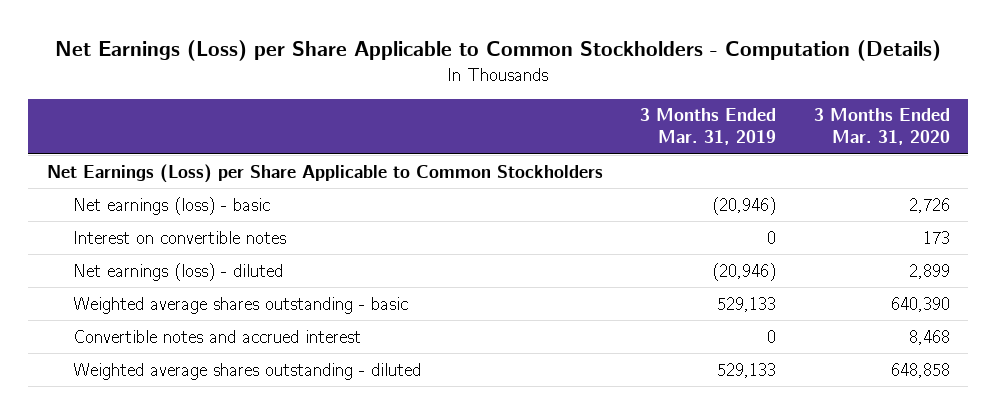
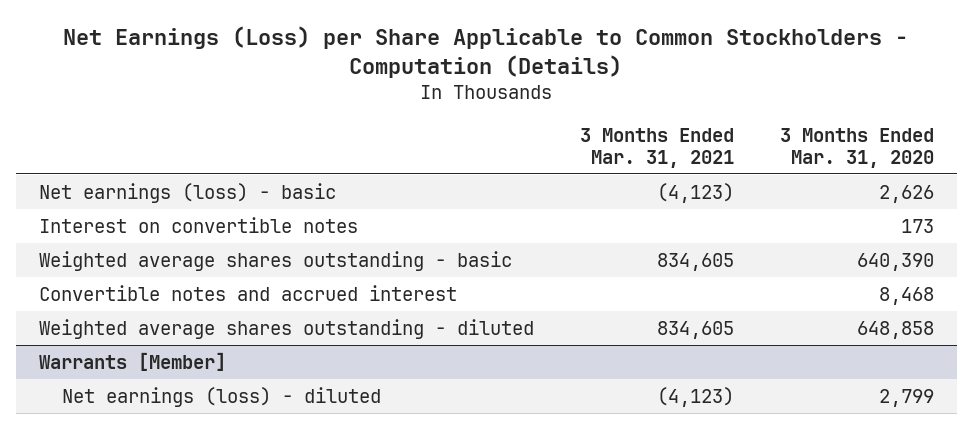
- | 3 Months Ended Mar. 31, 2019 | 3 Months Ended Mar. 31, 2020
+ | 3 Months Ended Mar. 31, 2021 | 3 Months Ended Mar. 31, 2020
- Net Earnings (Loss) per Share Applicable to Common Stockholders
- Net earnings (loss) - basic | (20,946) | 2,726
+ Net earnings (loss) - basic | (4,123) | 2,626
- Net earnings (loss) - diluted | (20,946) | 2,899
+ Warrants [Member]
+ Net earnings (loss) - diluted | (4,123) | 2,799

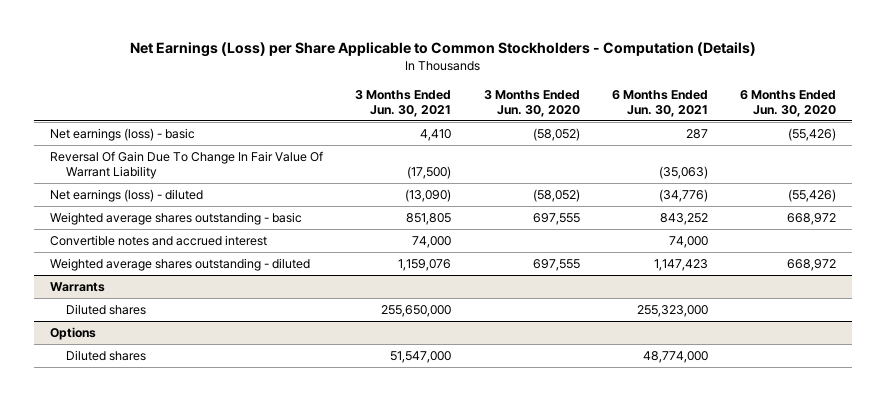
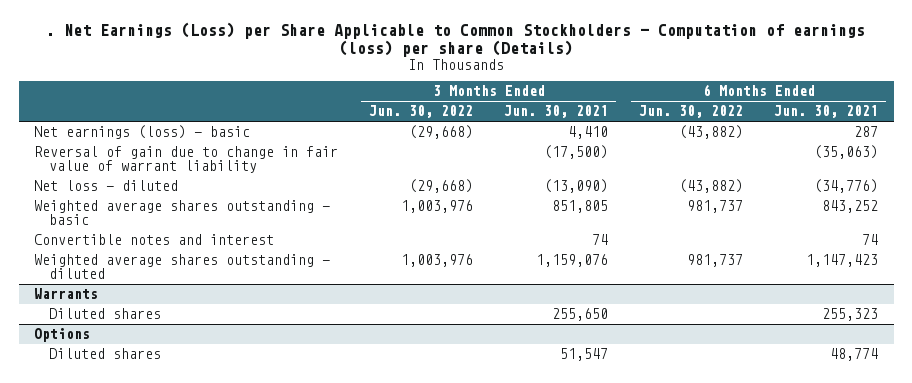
- Net Earnings (Loss) per Share Applicable to Common Stockholders - Computation (Details)
+ . Net Earnings (Loss) per Share Applicable to Common Stockholders - Computation of earnings (loss) per share (Details)
- | 3 Months Ended Jun. 30, 2021 | 3 Months Ended Jun. 30, 2020 | 6 Months Ended Jun. 30, 2021 | 6 Months Ended Jun. 30, 2020
+ | 3 Months Ended Jun. 30, 2022 | 3 Months Ended Jun. 30, 2021 | 6 Months Ended Jun. 30, 2022 | 6 Months Ended Jun. 30, 2021
- Reversal Of Gain Due To Change In Fair Value Of Warrant Liability | (17,500) | | (35,063) |
- Net earnings (loss) - diluted | (13,090) | (58,052) | (34,776) | (55,426)
+ Reversal of gain due to change in fair value of warrant liability | | (17,500) | | (35,063)
+ Net loss - diluted | (29,668) | (13,090) | (43,882) | (34,776)
- Convertible notes and accrued interest | 74,000 | | 74,000 |
+ Convertible notes and interest | | 74 | | 74
@ Warrants
- Diluted shares | 255,650,000 | | 255,323,000 |
+ Diluted shares | | 255,650 | | 255,323
@ Options
- Diluted shares | 51,547,000 | | 48,774,000 |
+ Diluted shares | | 51,547 | | 48,774

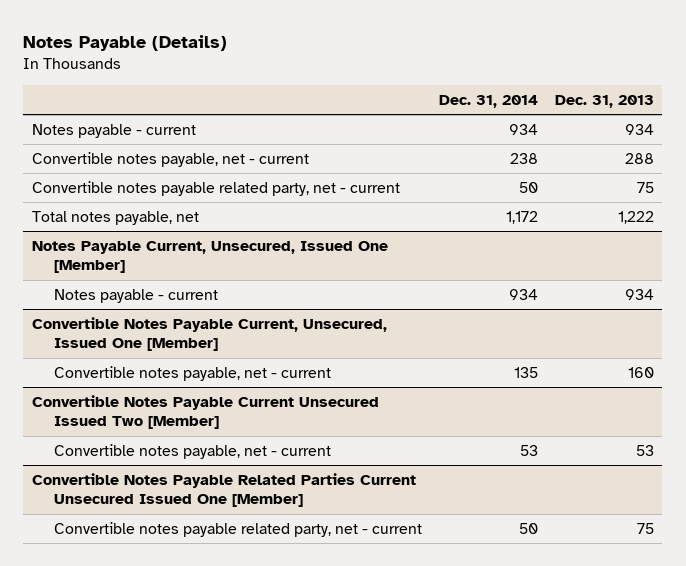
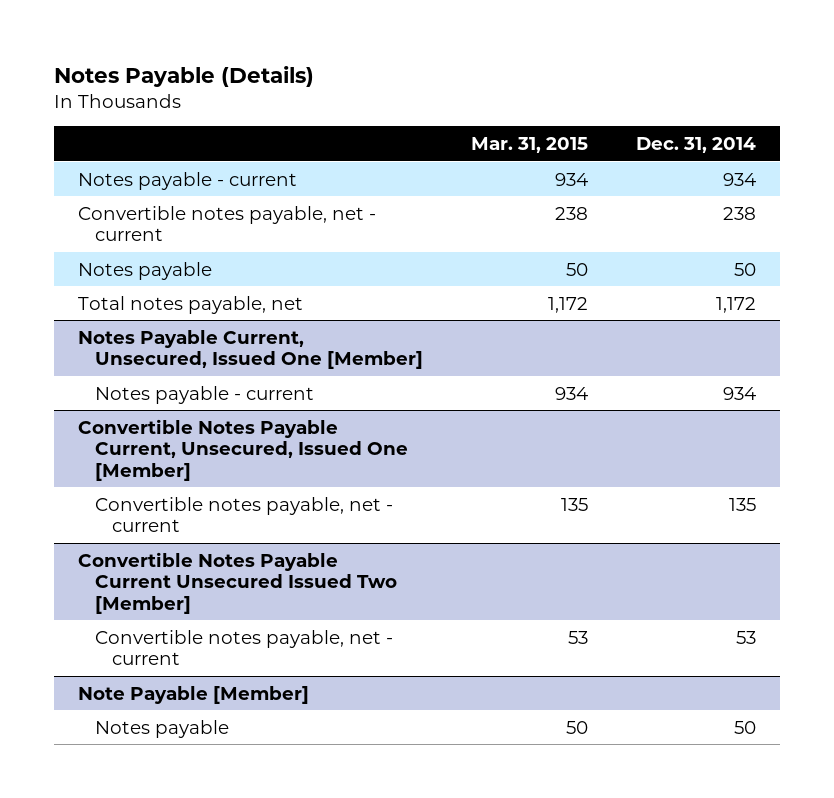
- | Dec. 31, 2014 | Dec. 31, 2013
+ | Mar. 31, 2015 | Dec. 31, 2014
- Convertible notes payable related party, net - current | 50 | 75
+ Notes payable | 50 | 50
- Convertible Notes Payable Related Parties Current Unsecured Issued One [Member]
- Convertible notes payable related party, net - current | 50 | 75
+ Note Payable [Member]
+ Notes payable | 50 | 50

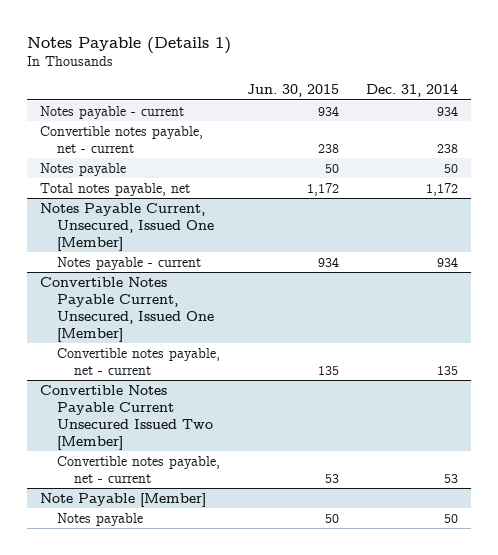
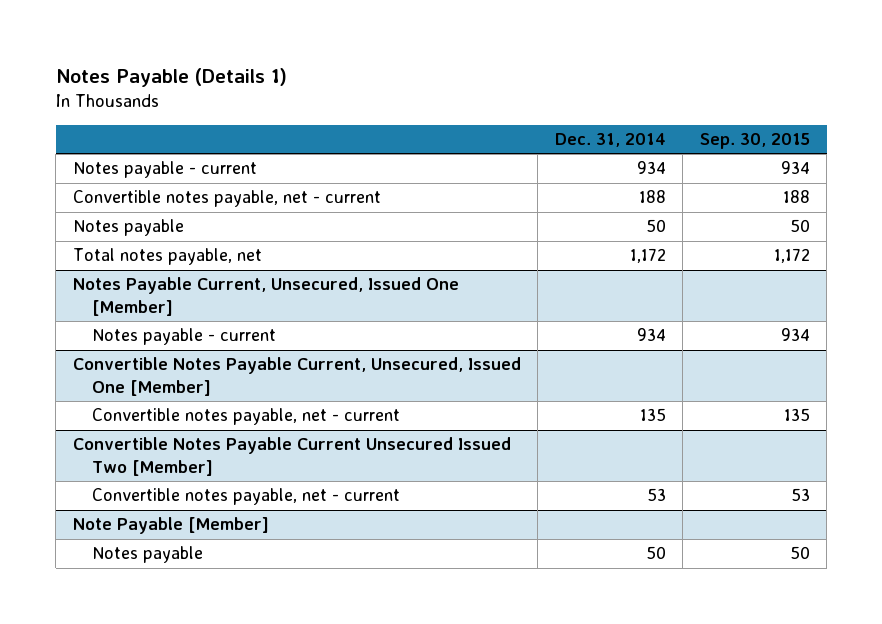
- | Jun. 30, 2015 | Dec. 31, 2014
+ | Dec. 31, 2014 | Sep. 30, 2015
- Convertible notes payable, net - current | 238 | 238
+ Convertible notes payable, net - current | 188 | 188

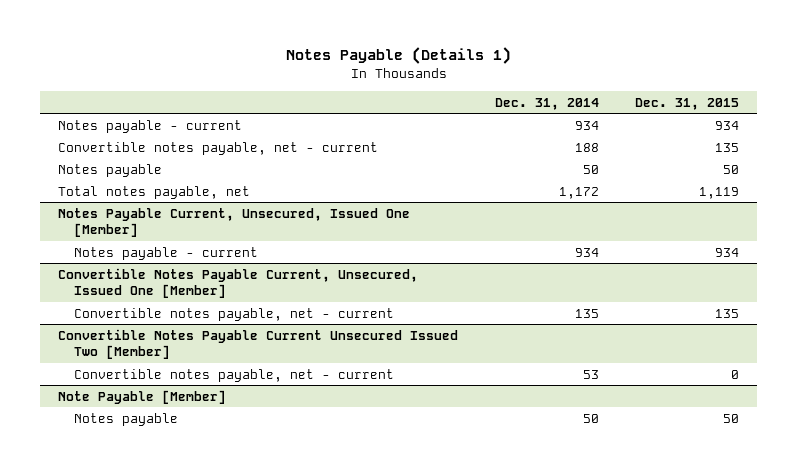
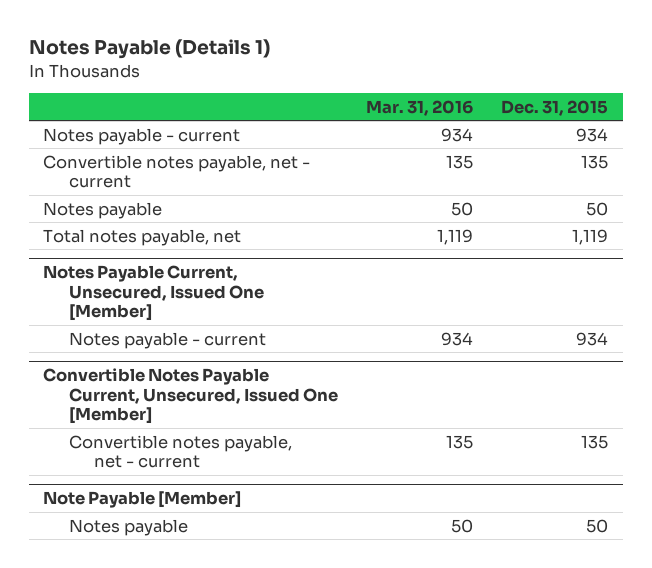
- | Dec. 31, 2014 | Dec. 31, 2015
+ | Mar. 31, 2016 | Dec. 31, 2015
- Convertible Notes Payable Current Unsecured Issued Two [Member]
- Convertible notes payable, net - current | 53 | 0

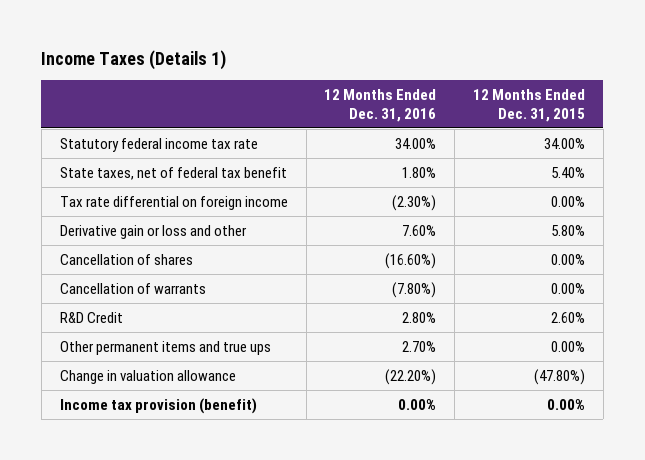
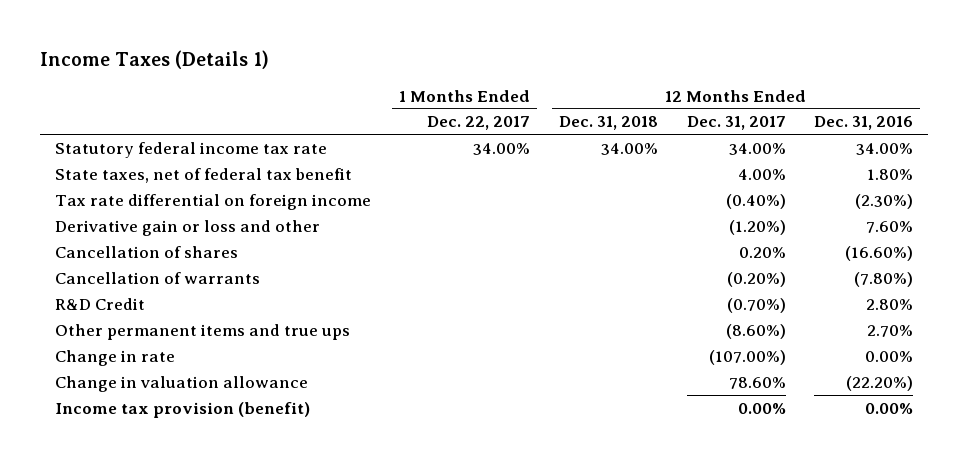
- | 12 Months Ended Dec. 31, 2016 | 12 Months Ended Dec. 31, 2015
+ | 1 Months Ended Dec. 22, 2017 | 12 Months Ended Dec. 31, 2018 | 12 Months Ended Dec. 31, 2017 | 12 Months Ended Dec. 31, 2016
+ Change in rate | | | (107.00%) | 0.00%

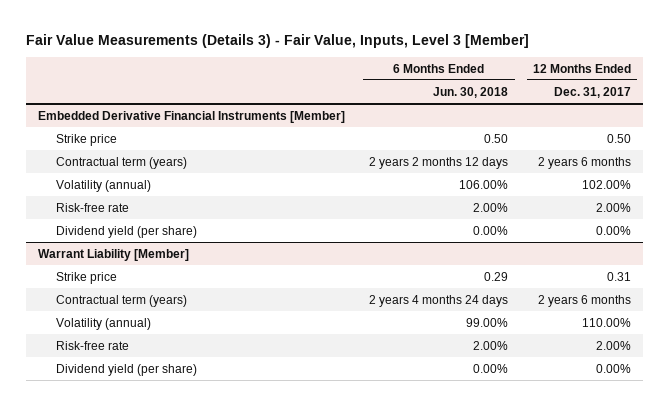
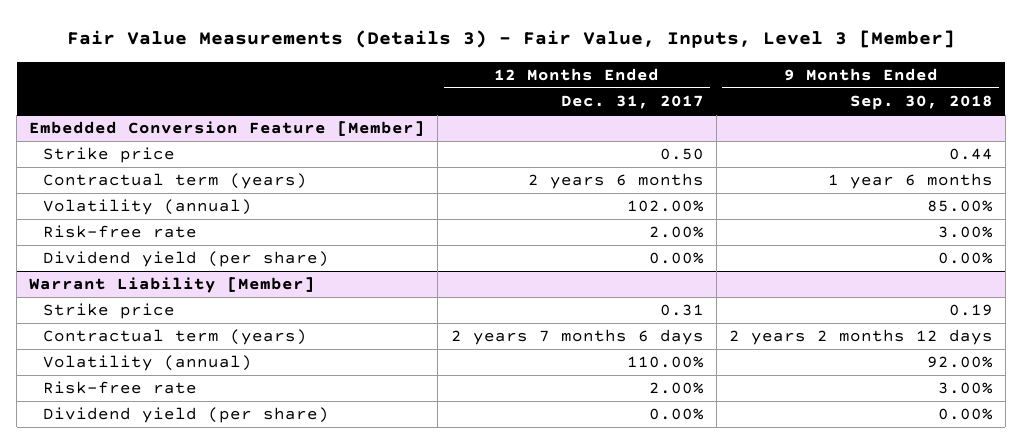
- | 6 Months Ended Jun. 30, 2018 | 12 Months Ended Dec. 31, 2017
+ | 12 Months Ended Dec. 31, 2017 | 9 Months Ended Sep. 30, 2018
- Embedded Derivative Financial Instruments [Member]
+ Embedded Conversion Feature [Member]
@ Warrant Liability [Member]
- Contractual term (years) | 2 years 4 months 24 days | 2 years 6 months
+ Contractual term (years) | 2 years 7 months 6 days | 2 years 2 months 12 days

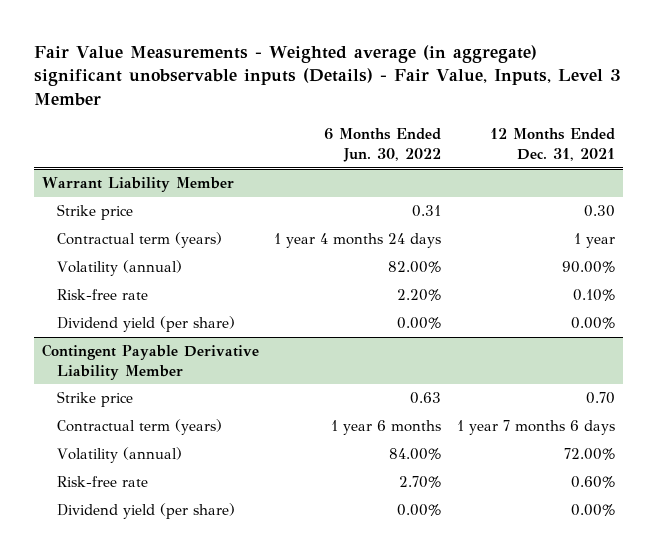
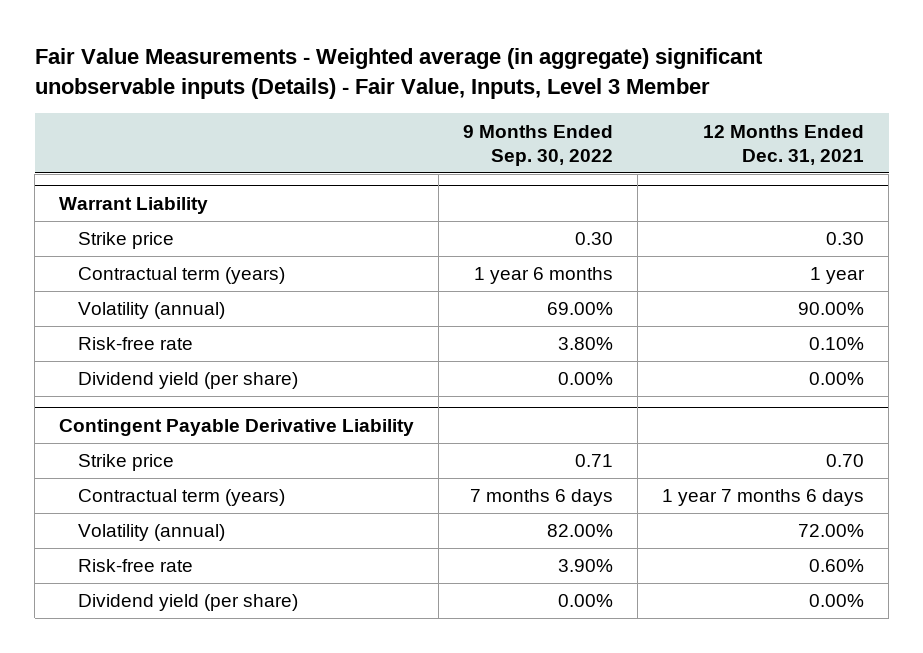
- | 6 Months Ended Jun. 30, 2022 | 12 Months Ended Dec. 31, 2021
+ | 9 Months Ended Sep. 30, 2022 | 12 Months Ended Dec. 31, 2021
- Warrant Liability Member
+ Warrant Liability
- Contingent Payable Derivative Liability Member
+ Contingent Payable Derivative Liability

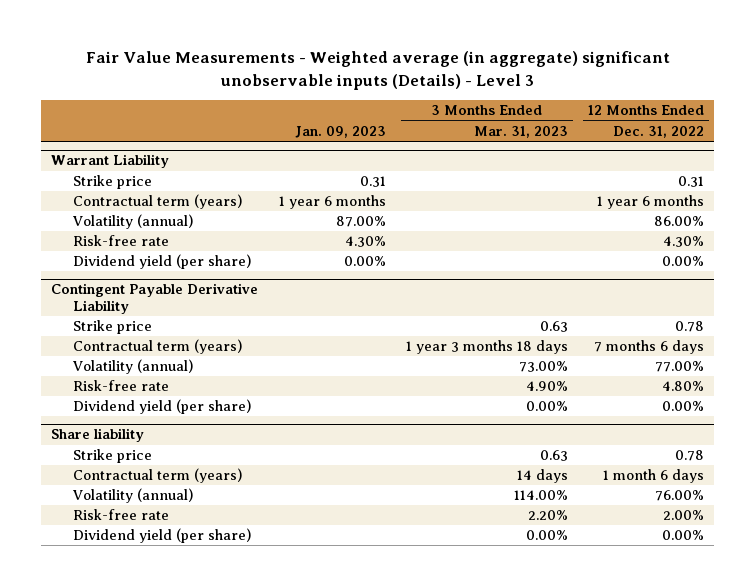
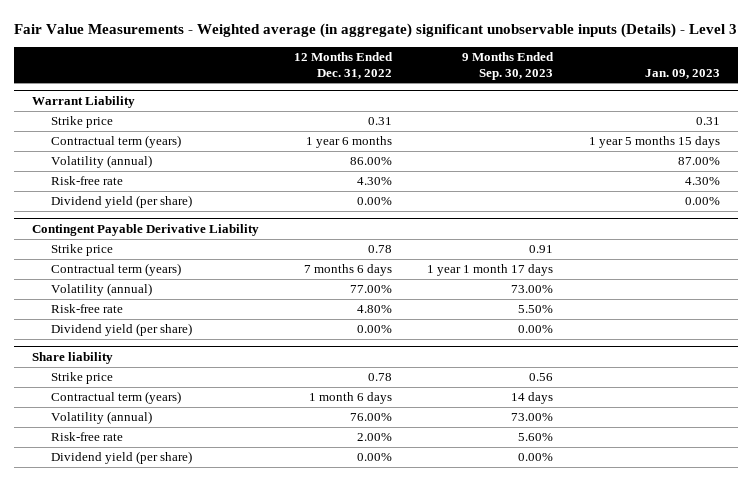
- | Jan. 09, 2023 | 3 Months Ended Mar. 31, 2023 | 12 Months Ended Dec. 31, 2022
+ | 12 Months Ended Dec. 31, 2022 | 9 Months Ended Sep. 30, 2023 | Jan. 09, 2023
@ Warrant Liability
- Contractual term (years) | 1 year 6 months | | 1 year 6 months
+ Contractual term (years) | 1 year 6 months | | 1 year 5 months 15 days

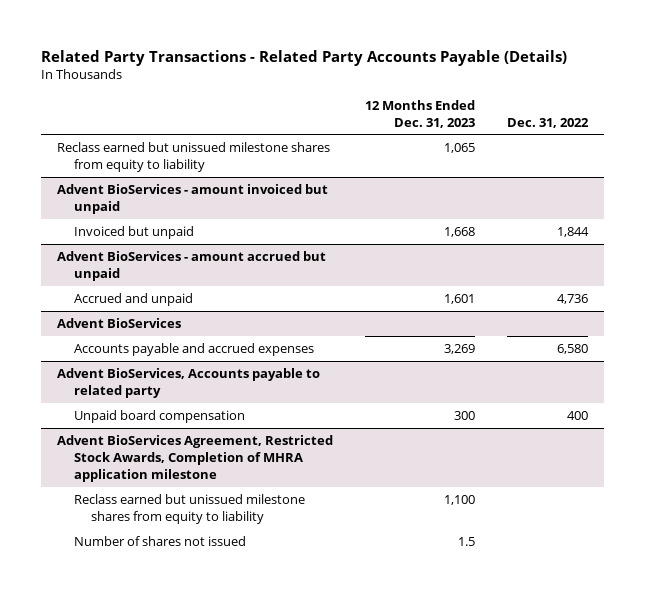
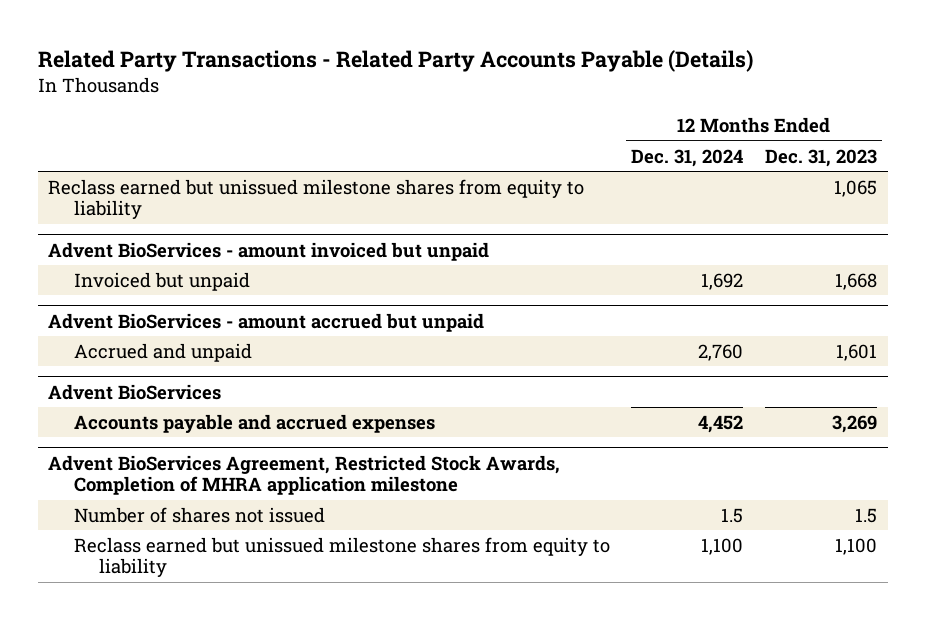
- | 12 Months Ended Dec. 31, 2023 | Dec. 31, 2022
+ | 12 Months Ended Dec. 31, 2024 | 12 Months Ended Dec. 31, 2023
- Advent BioServices, Accounts payable to related party
- Unpaid board compensation | 300 | 400
@ Advent BioServices Agreement, Restricted Stock Awards, Completion of MHRA application milestone
moved down: Reclass earned but unissued milestone shares from equity to liability | 1,100 | 1,100

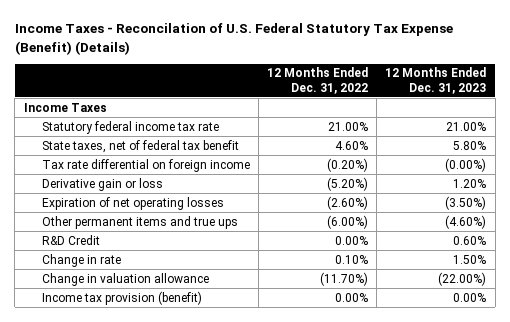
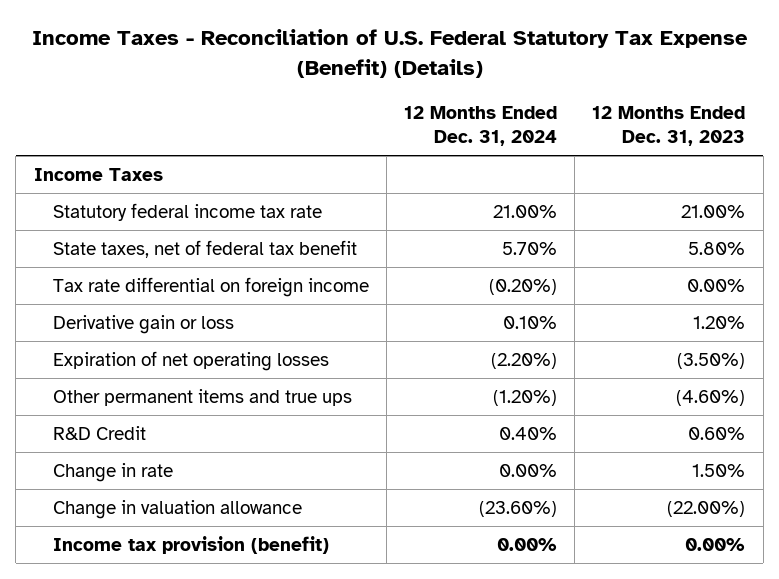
- Income Taxes - Reconcilation of U.S. Federal Statutory Tax Expense (Benefit) (Details)
+ Income Taxes - Reconciliation of U.S. Federal Statutory Tax Expense (Benefit) (Details)
- | 12 Months Ended Dec. 31, 2022 | 12 Months Ended Dec. 31, 2023
+ | 12 Months Ended Dec. 31, 2024 | 12 Months Ended Dec. 31, 2023
- Tax rate differential on foreign income | (0.20%) | (0.00%)
+ Tax rate differential on foreign income | (0.20%) | 0.00%

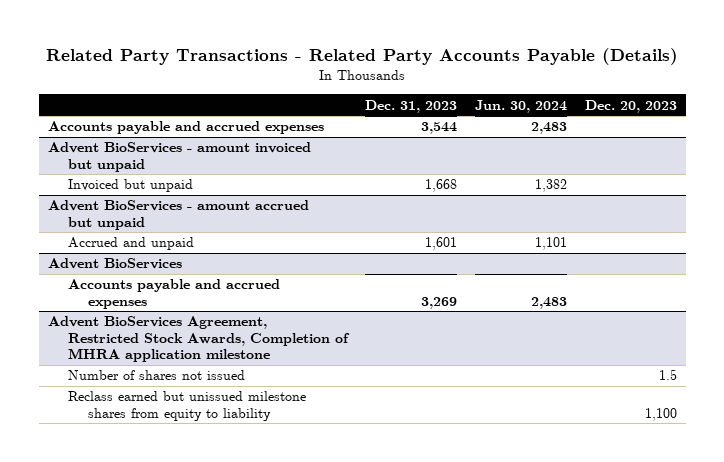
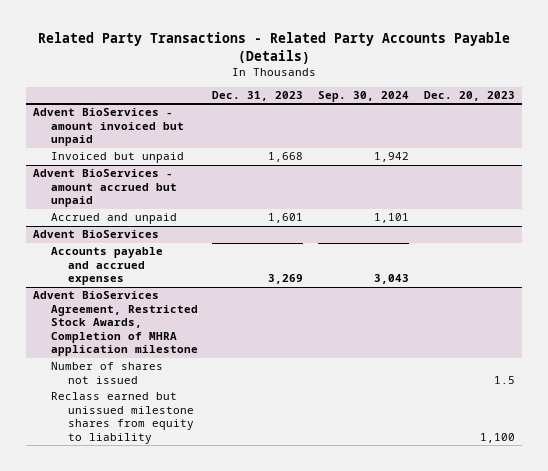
- | Dec. 31, 2023 | Jun. 30, 2024 | Dec. 20, 2023
+ | Dec. 31, 2023 | Sep. 30, 2024 | Dec. 20, 2023
- Accounts payable and accrued expenses | 3,544 | 2,483 |

